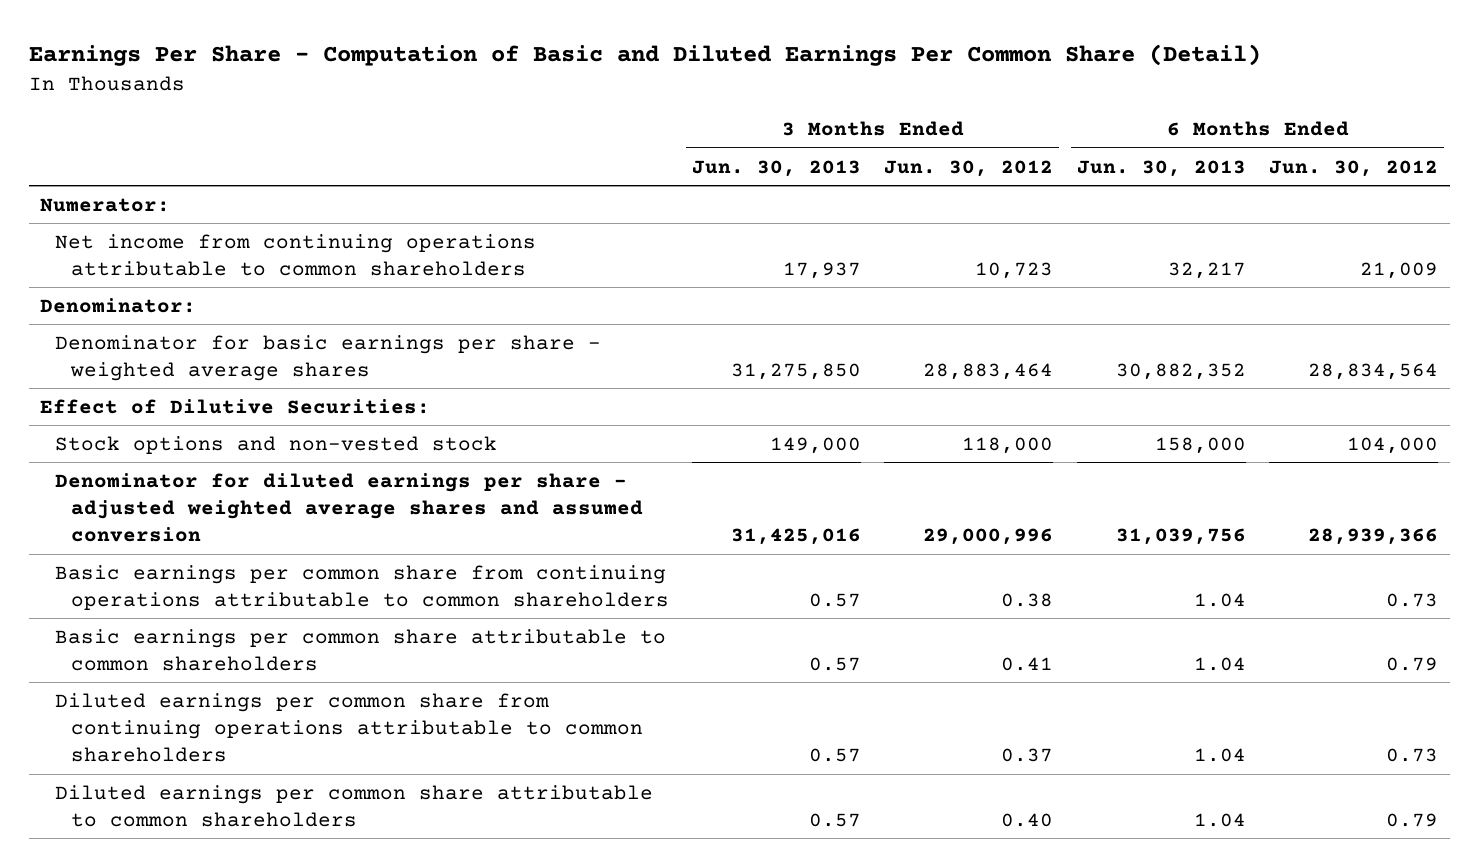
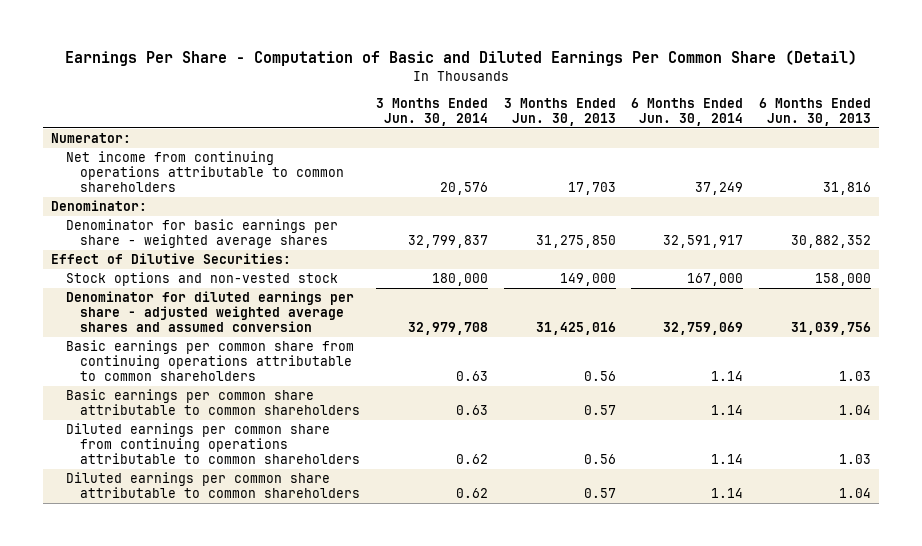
- | 3 Months Ended Jun. 30, 2013 | 3 Months Ended Jun. 30, 2012 | 6 Months Ended Jun. 30, 2013 | 6 Months Ended Jun. 30, 2012
+ | 3 Months Ended Jun. 30, 2014 | 3 Months Ended Jun. 30, 2013 | 6 Months Ended Jun. 30, 2014 | 6 Months Ended Jun. 30, 2013
- Net income from continuing operations attributable to common shareholders | 17,937 | 10,723 | 32,217 | 21,009
+ Net income from continuing operations attributable to common shareholders | 20,576 | 17,703 | 37,249 | 31,816
- Basic earnings per common share from continuing operations attributable to common shareholders | 0.57 | 0.38 | 1.04 | 0.73
+ Basic earnings per common share from continuing operations attributable to common shareholders | 0.63 | 0.56 | 1.14 | 1.03
- Diluted earnings per common share from continuing operations attributable to common shareholders | 0.57 | 0.37 | 1.04 | 0.73
+ Diluted earnings per common share from continuing operations attributable to common shareholders | 0.62 | 0.56 | 1.14 | 1.03

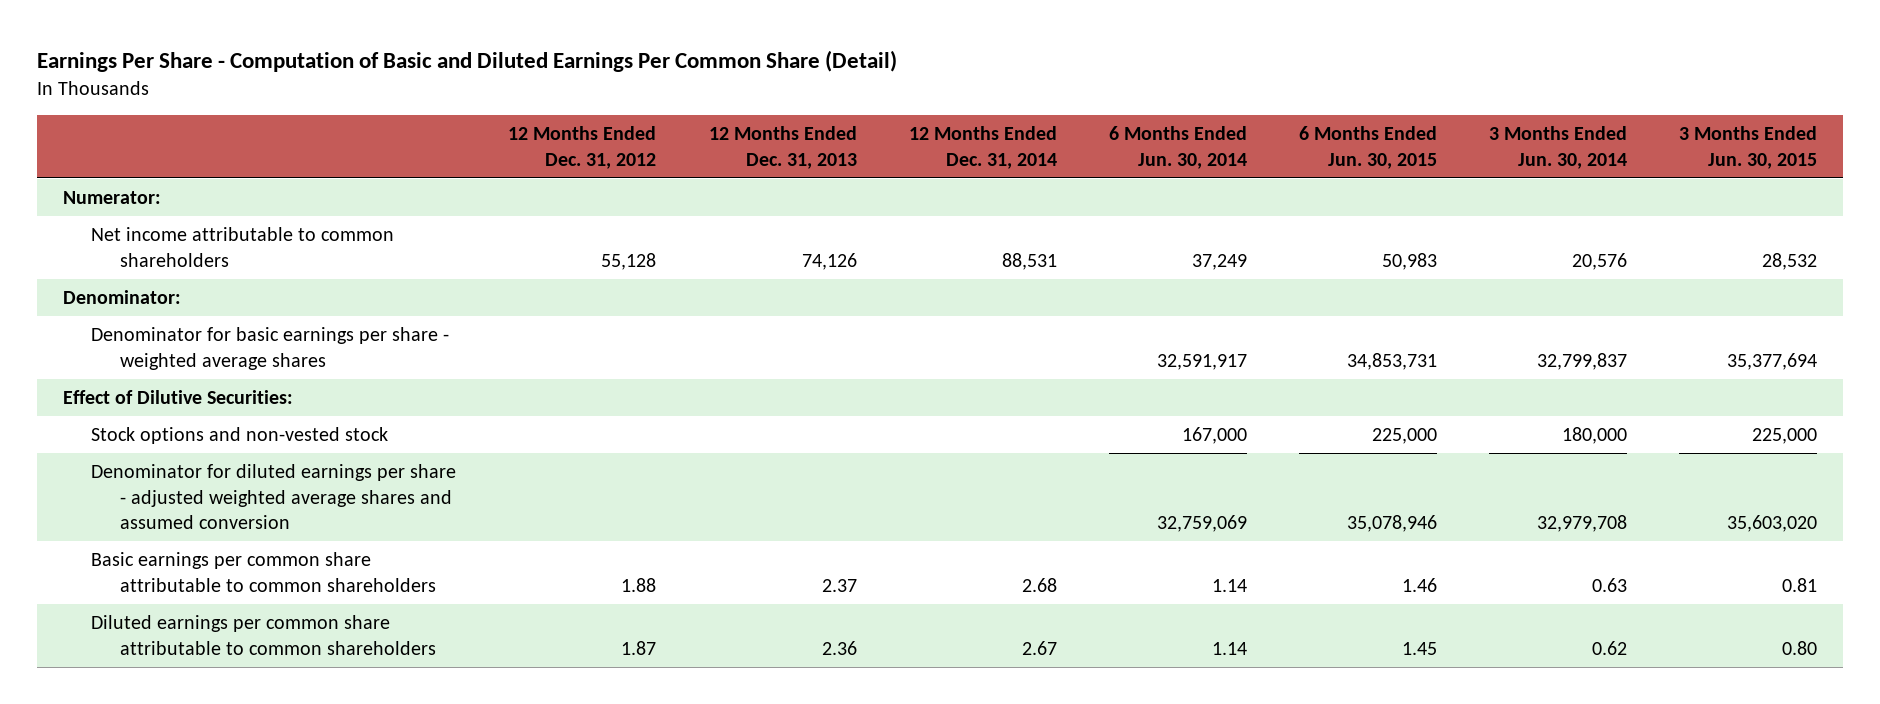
- | 3 Months Ended Jun. 30, 2014 | 3 Months Ended Jun. 30, 2013 | 6 Months Ended Jun. 30, 2014 | 6 Months Ended Jun. 30, 2013
+ | 12 Months Ended Dec. 31, 2012 | 12 Months Ended Dec. 31, 2013 | 12 Months Ended Dec. 31, 2014 | 6 Months Ended Jun. 30, 2014 | 6 Months Ended Jun. 30, 2015 | 3 Months Ended Jun. 30, 2014 | 3 Months Ended Jun. 30, 2015
- Net income from continuing operations attributable to common shareholders | 20,576 | 17,703 | 37,249 | 31,816
+ Net income attributable to common shareholders | 55,128 | 74,126 | 88,531 | 37,249 | 50,983 | 20,576 | 28,532
- Basic earnings per common share from continuing operations attributable to common shareholders | 0.63 | 0.56 | 1.14 | 1.03
- Diluted earnings per common share from continuing operations attributable to common shareholders | 0.62 | 0.56 | 1.14 | 1.03

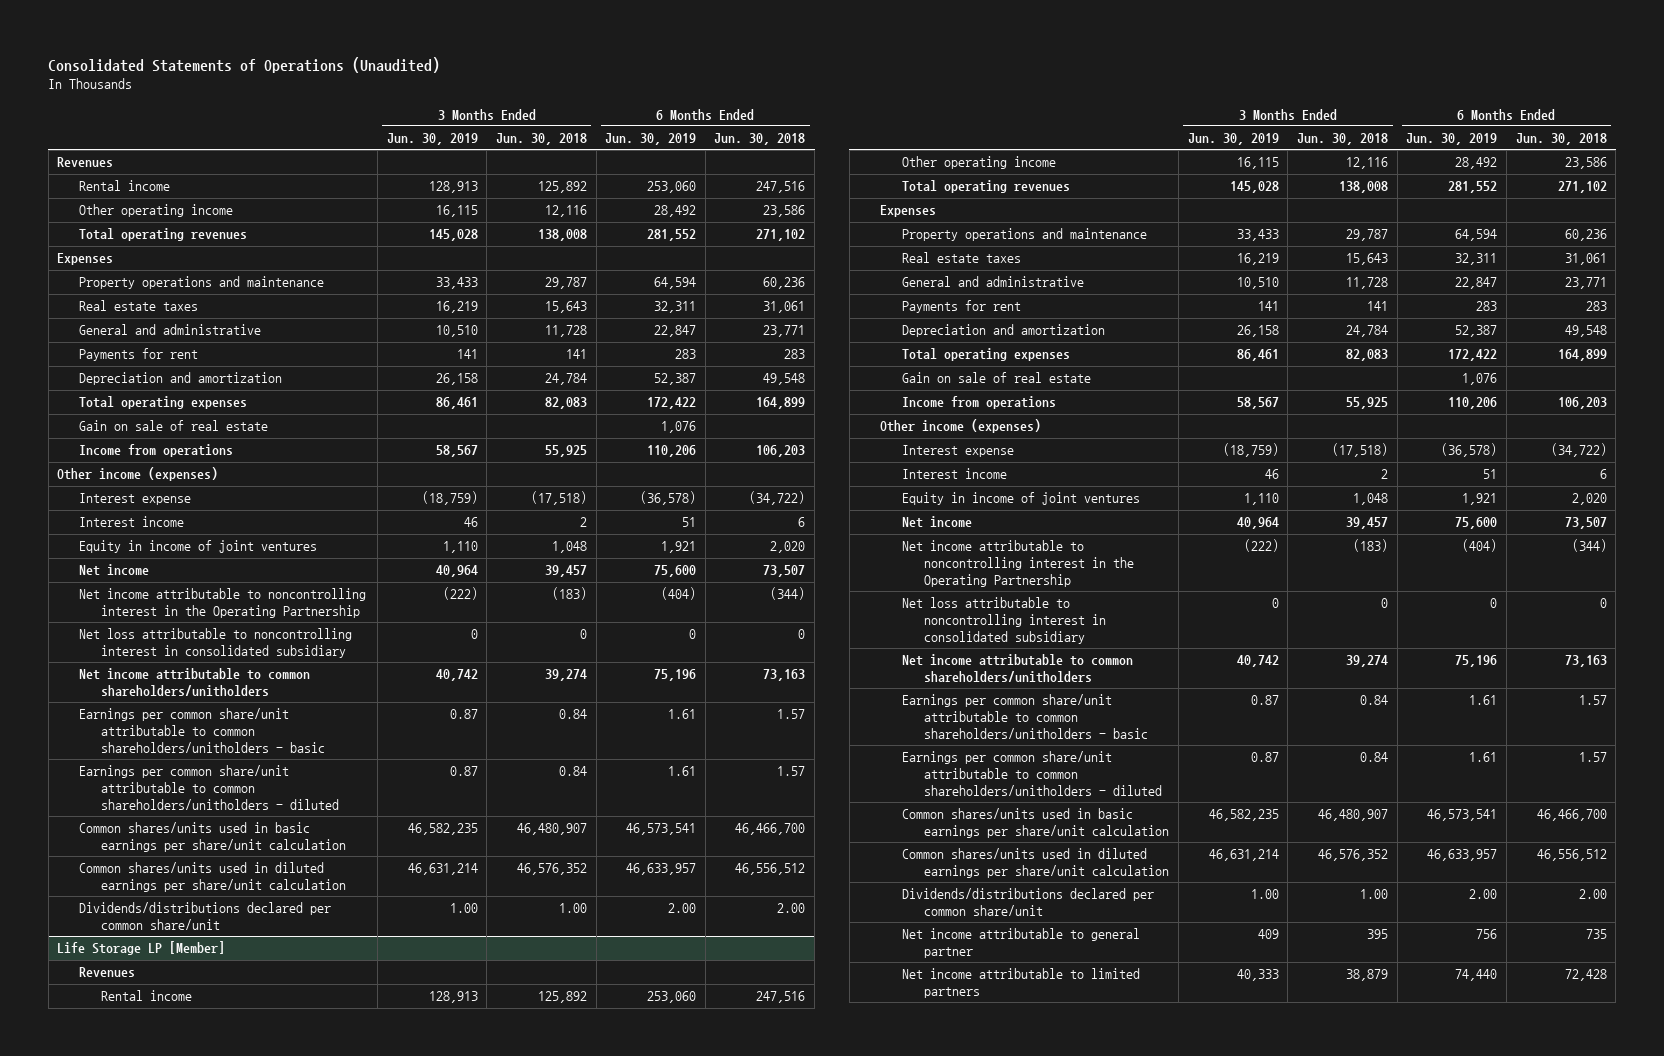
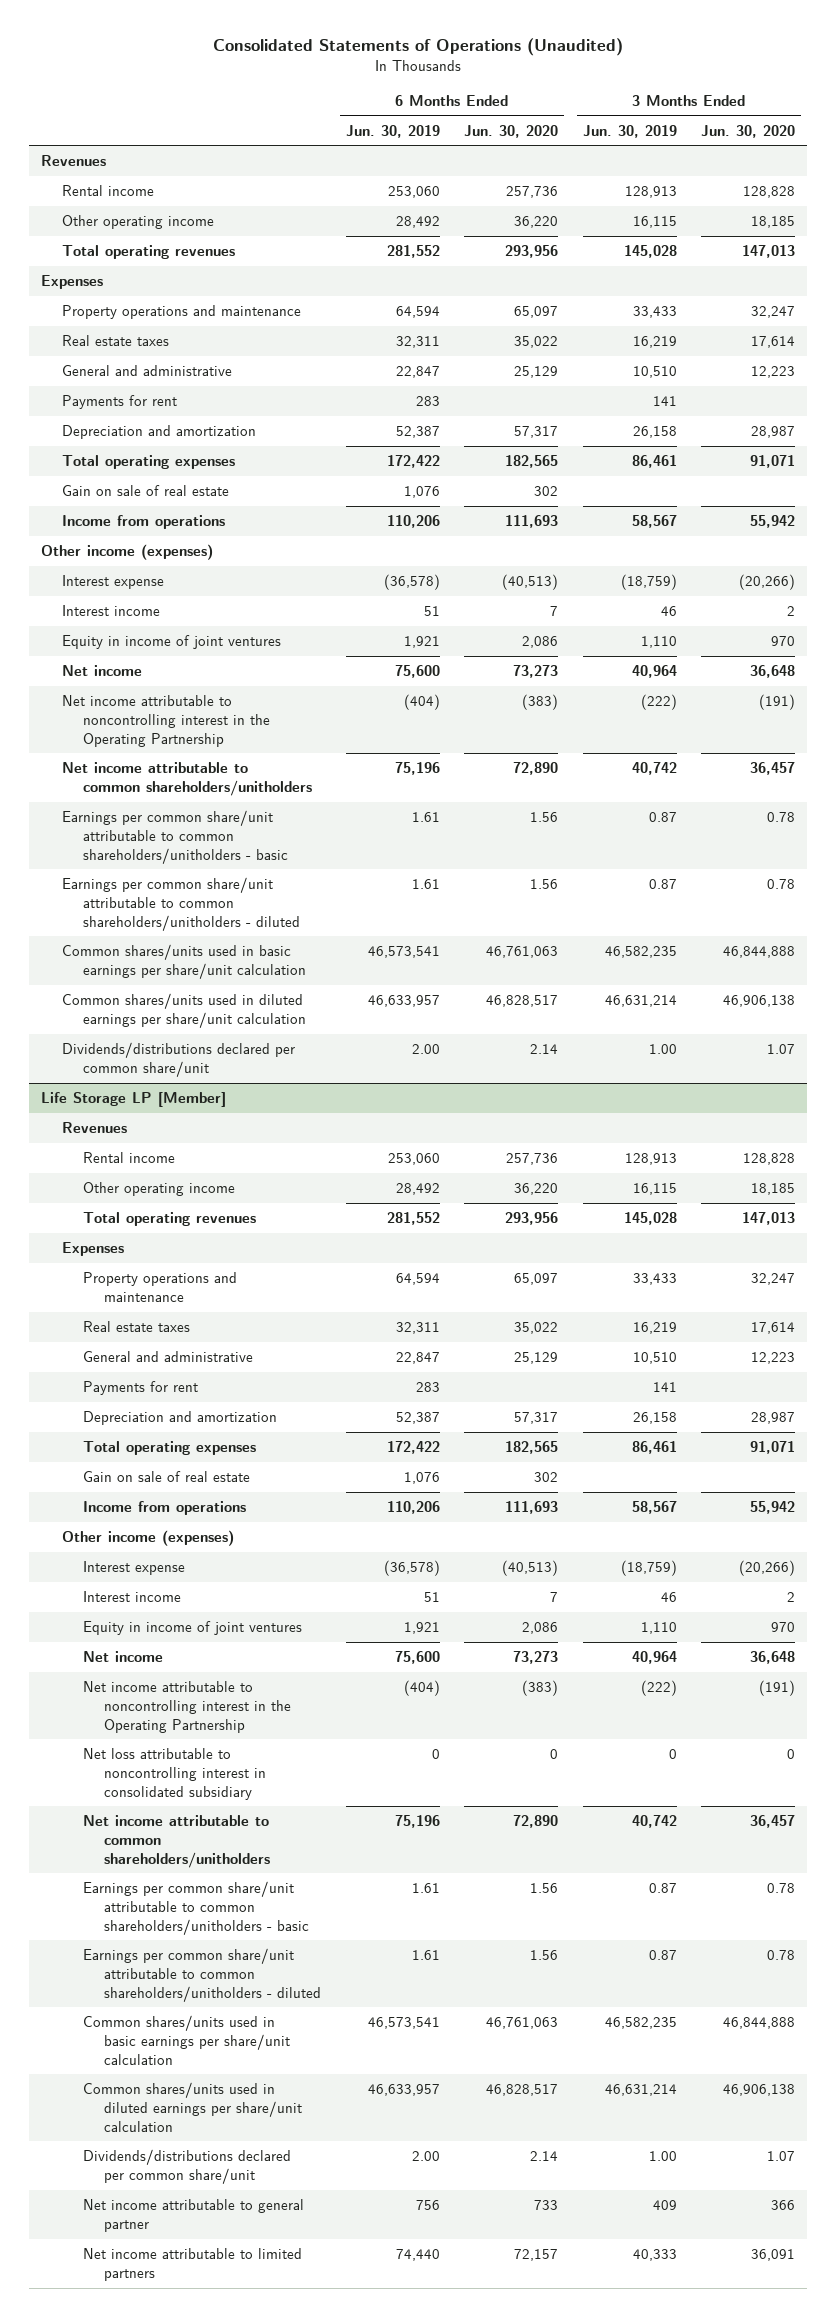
- | 3 Months Ended Jun. 30, 2019 | 3 Months Ended Jun. 30, 2018 | 6 Months Ended Jun. 30, 2019 | 6 Months Ended Jun. 30, 2018
+ | 6 Months Ended Jun. 30, 2019 | 6 Months Ended Jun. 30, 2020 | 3 Months Ended Jun. 30, 2019 | 3 Months Ended Jun. 30, 2020
- Net loss attributable to noncontrolling interest in consolidated subsidiary | 0 | 0 | 0 | 0

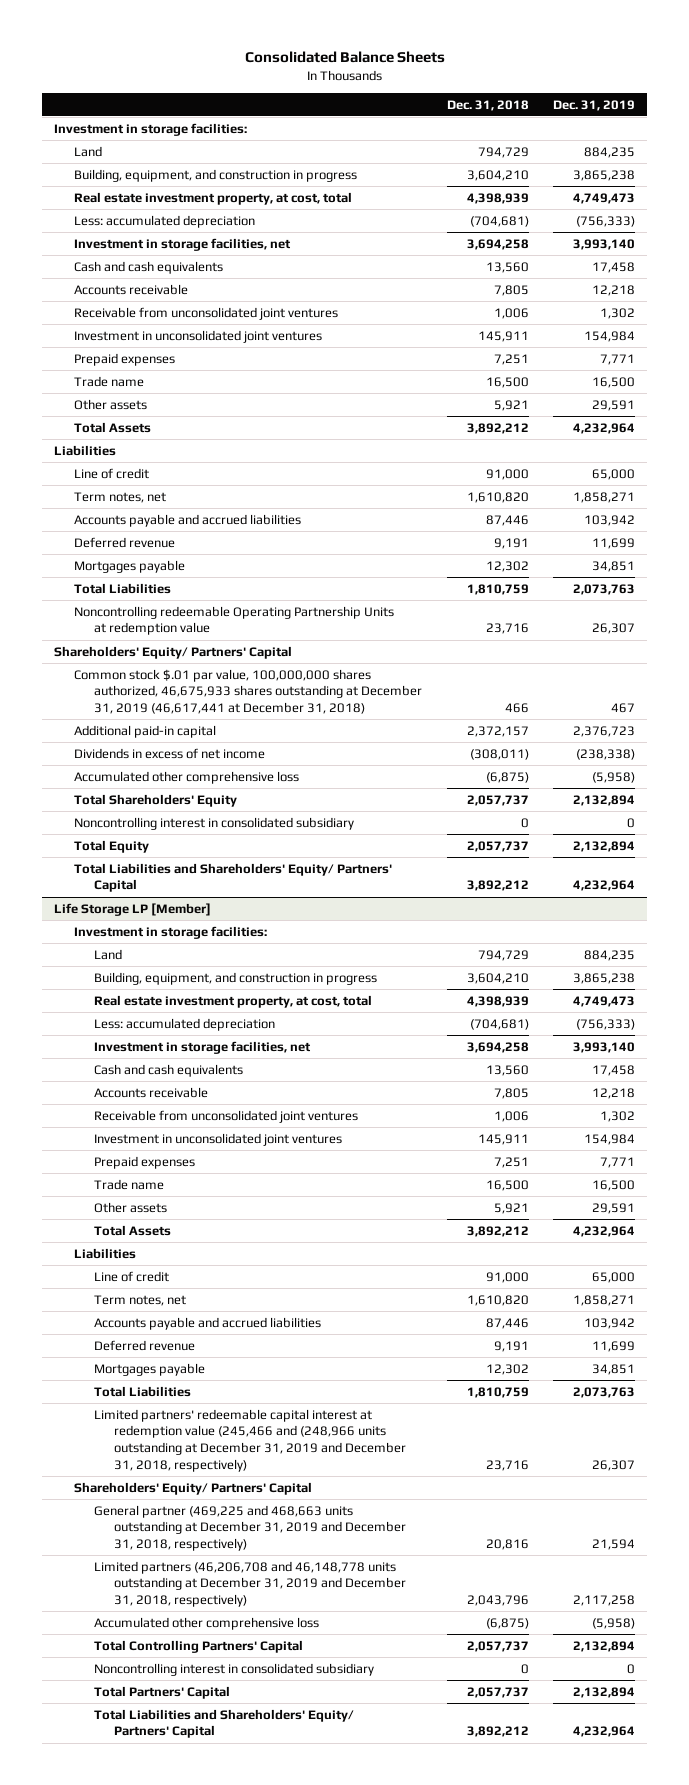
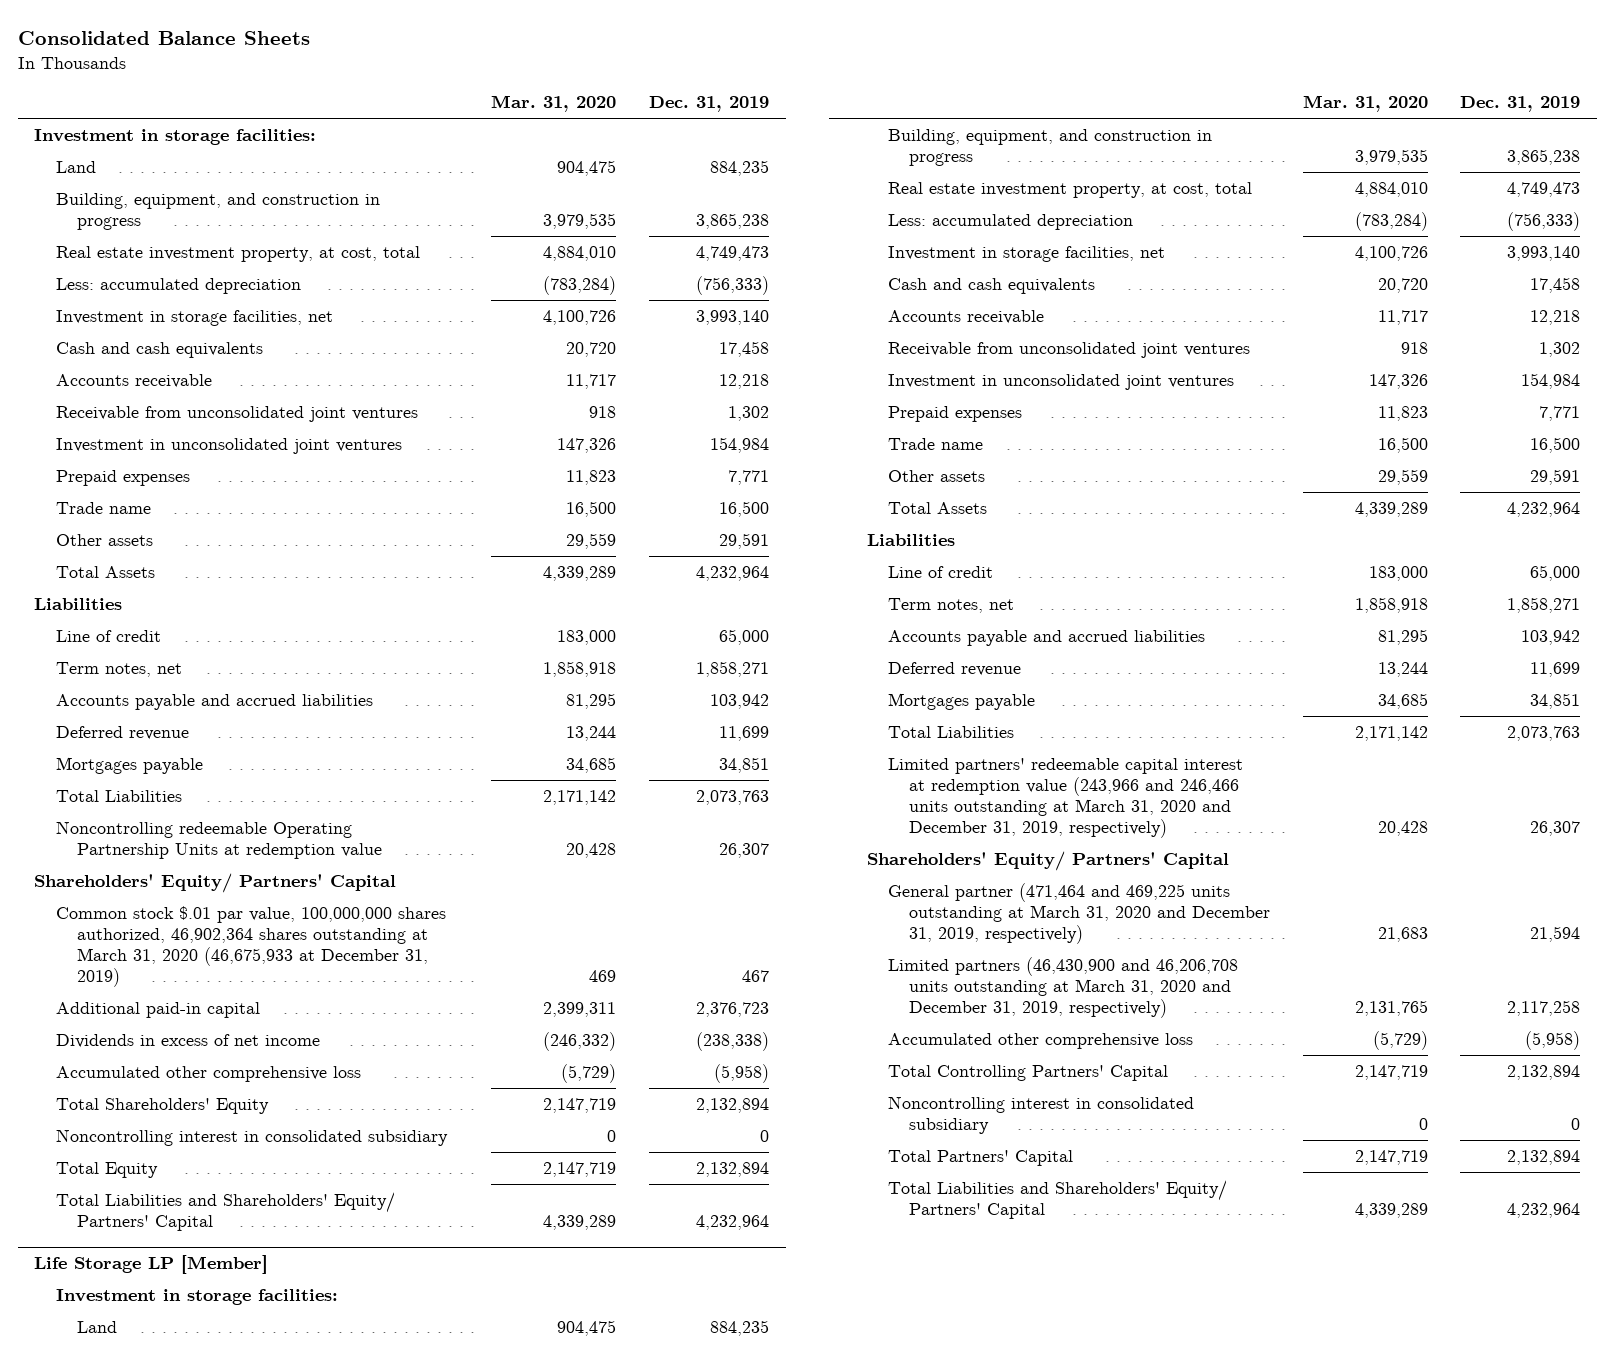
- | Dec. 31, 2018 | Dec. 31, 2019
+ | Mar. 31, 2020 | Dec. 31, 2019
- Common stock $.01 par value, 100,000,000 shares authorized, 46,675,933 shares outstanding at December 31, 2019 (46,617,441 at December 31, 2018) | 466 | 467
+ Common stock $.01 par value, 100,000,000 shares authorized, 46,902,364 shares outstanding at March 31, 2020 (46,675,933 at December 31, 2019) | 469 | 467
@ Life Storage LP [Member]
- Limited partners' redeemable capital interest at redemption value (245,466 and (248,966 units outstanding at December 31, 2019 and December 31, 2018, respectively) | 23,716 | 26,307
+ Limited partners' redeemable capital interest at redemption value (243,966 and 246,466 units outstanding at March 31, 2020 and December 31, 2019, respectively) | 20,428 | 26,307
- General partner (469,225 and 468,663 units outstanding at December 31, 2019 and December 31, 2018, respectively) | 20,816 | 21,594
- Limited partners (46,206,708 and 46,148,778 units outstanding at December 31, 2019 and December 31, 2018, respectively) | 2,043,796 | 2,117,258
+ General partner (471,464 and 469,225 units outstanding at March 31, 2020 and December 31, 2019, respectively) | 21,683 | 21,594
+ Limited partners (46,430,900 and 46,206,708 units outstanding at March 31, 2020 and December 31, 2019, respectively) | 2,131,765 | 2,117,258

